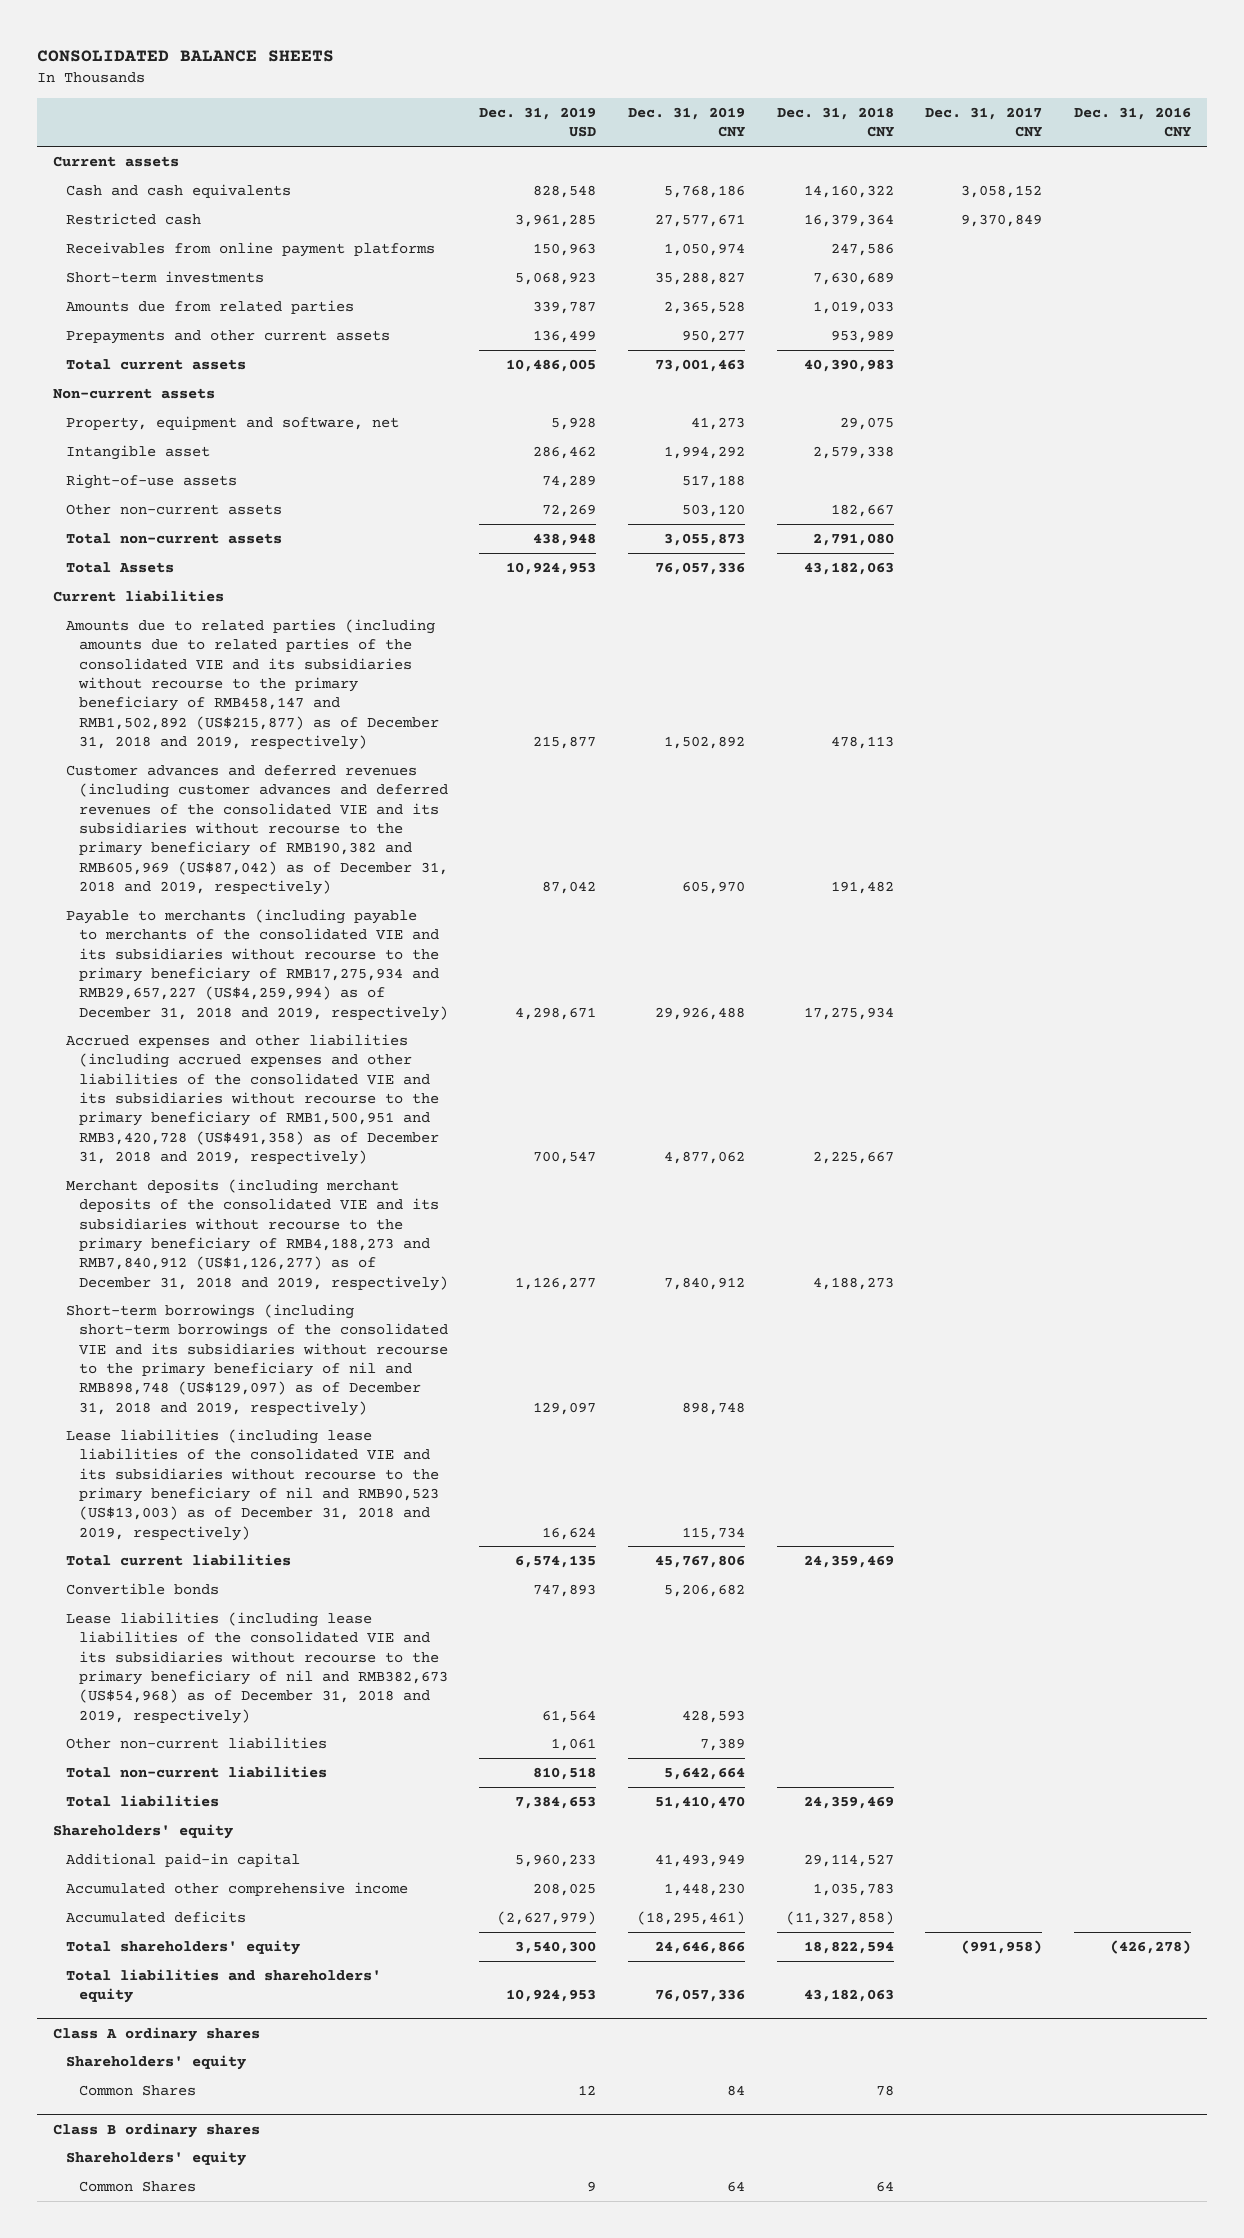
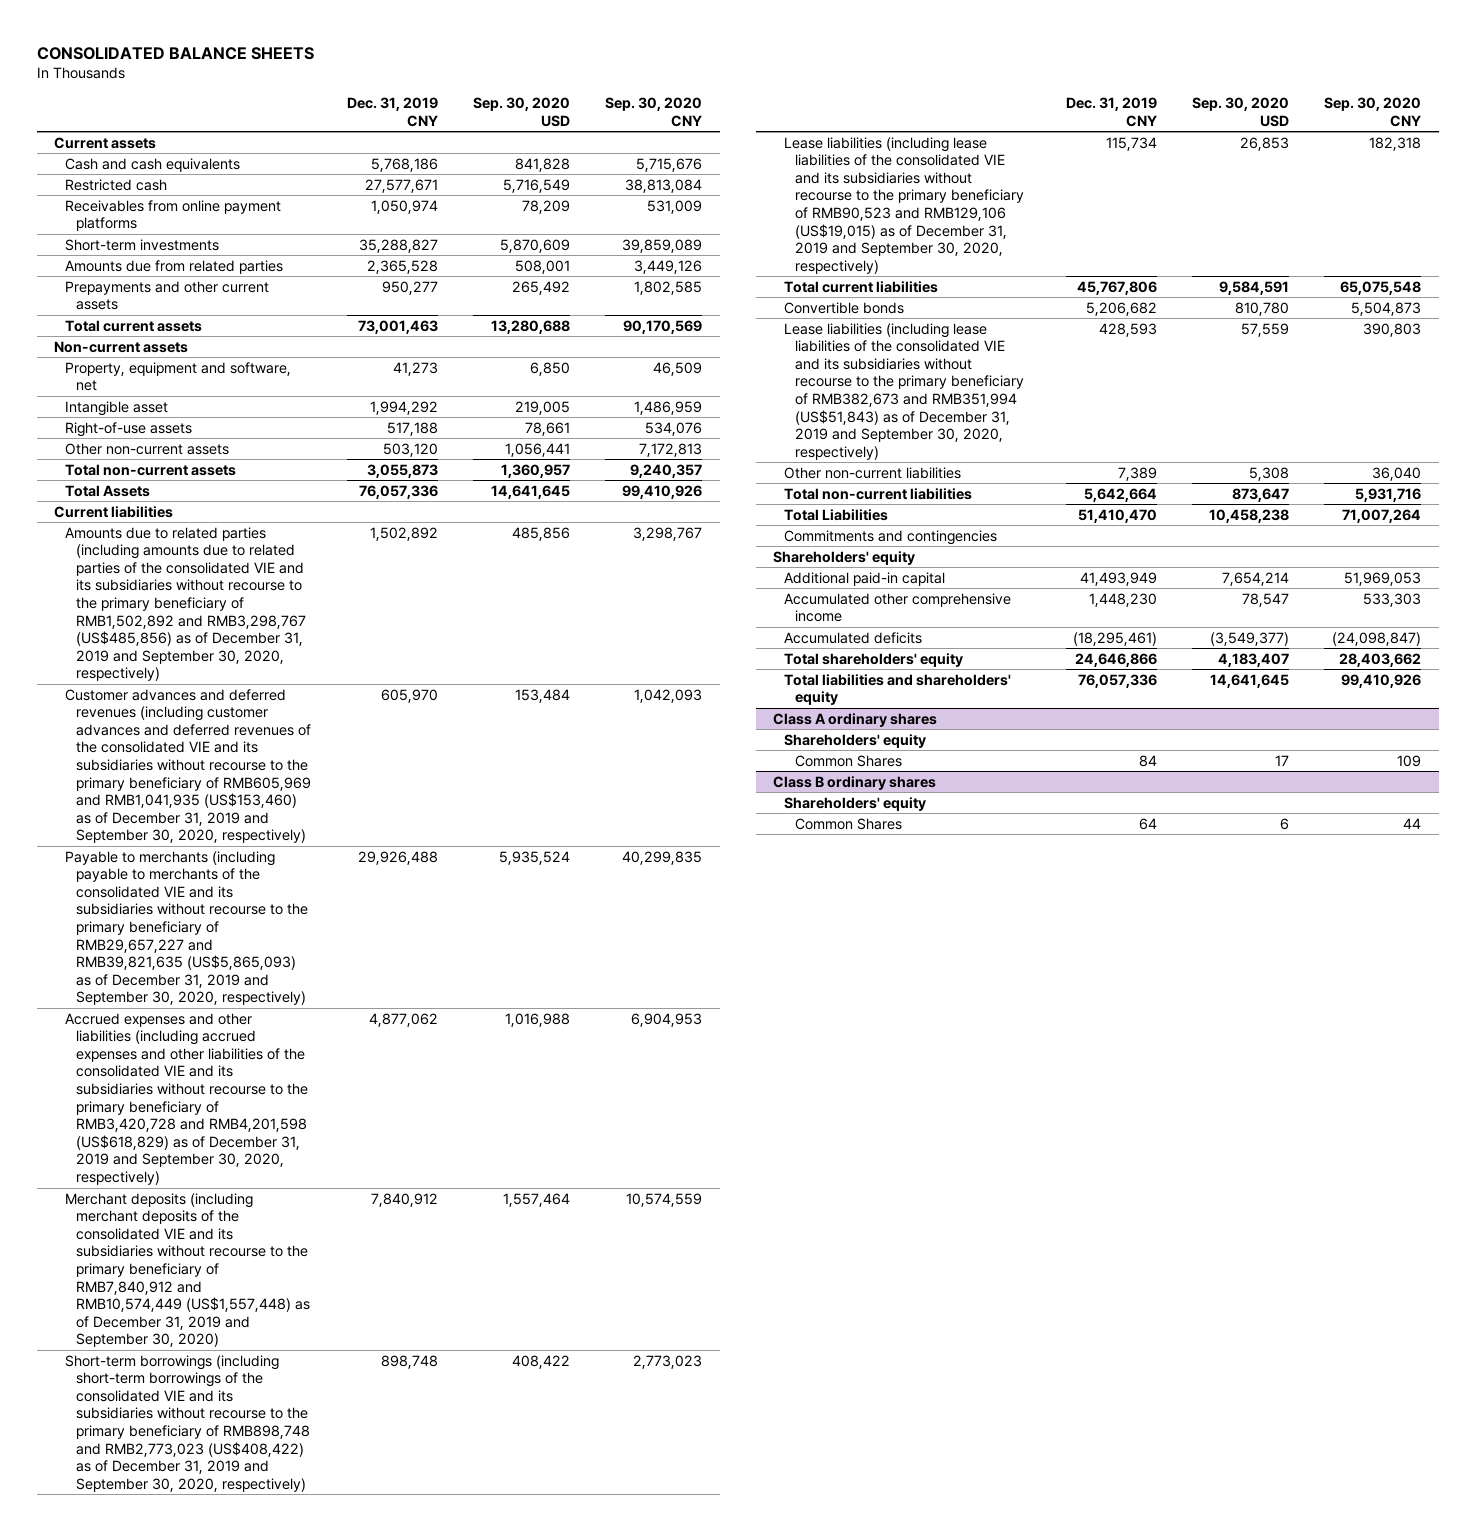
- | Dec. 31, 2019 USD | Dec. 31, 2019 CNY | Dec. 31, 2018 CNY | Dec. 31, 2017 CNY | Dec. 31, 2016 CNY
+ | Dec. 31, 2019 CNY | Sep. 30, 2020 USD | Sep. 30, 2020 CNY
- Amounts due to related parties (including amounts due to related parties of the consolidated VIE and its subsidiaries without recourse to the primary beneficiary of RMB458,147 and RMB1,502,892 (US$215,877) as of December 31, 2018 and 2019, respectively) | 215,877 | 1,502,892 | 478,113 | |
- Customer advances and deferred revenues (including customer advances and deferred revenues of the consolidated VIE and its subsidiaries without recourse to the primary beneficiary of RMB190,382 and RMB605,969 (US$87,042) as of December 31, 2018 and 2019, respectively) | 87,042 | 605,970 | 191,482 | |
- Payable to merchants (including payable to merchants of the consolidated VIE and its subsidiaries without recourse to the primary beneficiary of RMB17,275,934 and RMB29,657,227 (US$4,259,994) as of December 31, 2018 and 2019, respectively) | 4,298,671 | 29,926,488 | 17,275,934 | |
- Accrued expenses and other liabilities (including accrued expenses and other liabilities of the consolidated VIE and its subsidiaries without recourse to the primary beneficiary of RMB1,500,951 and RMB3,420,728 (US$491,358) as of December 31, 2018 and 2019, respectively) | 700,547 | 4,877,062 | 2,225,667 | |
- Merchant deposits (including merchant deposits of the consolidated VIE and its subsidiaries without recourse to the primary beneficiary of RMB4,188,273 and RMB7,840,912 (US$1,126,277) as of December 31, 2018 and 2019, respectively) | 1,126,277 | 7,840,912 | 4,188,273 | |
- Short-term borrowings (including short-term borrowings of the consolidated VIE and its subsidiaries without recourse to the primary beneficiary of nil and RMB898,748 (US$129,097) as of December 31, 2018 and 2019, respectively) | 129,097 | 898,748 | | |
- Lease liabilities (including lease liabilities of the consolidated VIE and its subsidiaries without recourse to the primary beneficiary of nil and RMB90,523 (US$13,003) as of December 31, 2018 and 2019, respectively) | 16,624 | 115,734 | | |
+ Amounts due to related parties (including amounts due to related parties of the consolidated VIE and its subsidiaries without recourse to the primary beneficiary of RMB1,502,892 and RMB3,298,767 (US$485,856) as of December 31, 2019 and September 30, 2020, respectively) | 1,502,892 | 485,856 | 3,298,767
+ Customer advances and deferred revenues (including customer advances and deferred revenues of the consolidated VIE and its subsidiaries without recourse to the primary beneficiary of RMB605,969 and RMB1,041,935 (US$153,460) as of December 31, 2019 and September 30, 2020, respectively) | 605,970 | 153,484 | 1,042,093
+ Payable to merchants (including payable to merchants of the consolidated VIE and its subsidiaries without recourse to the primary beneficiary of RMB29,657,227 and RMB39,821,635 (US$5,865,093) as of December 31, 2019 and September 30, 2020, respectively) | 29,926,488 | 5,935,524 | 40,299,835
+ Accrued expenses and other liabilities (including accrued expenses and other liabilities of the consolidated VIE and its subsidiaries without recourse to the primary beneficiary of RMB3,420,728 and RMB4,201,598 (US$618,829) as of December 31, 2019 and September 30, 2020, respectively) | 4,877,062 | 1,016,988 | 6,904,953
+ Merchant deposits (including merchant deposits of the consolidated VIE and its subsidiaries without recourse to the primary beneficiary of RMB7,840,912 and RMB10,574,449 (US$1,557,448) as of December 31, 2019 and September 30, 2020) | 7,840,912 | 1,557,464 | 10,574,559
+ Short-term borrowings (including short-term borrowings of the consolidated VIE and its subsidiaries without recourse to the primary beneficiary of RMB898,748 and RMB2,773,023 (US$408,422) as of December 31, 2019 and September 30, 2020, respectively) | 898,748 | 408,422 | 2,773,023
+ Lease liabilities (including lease liabilities of the consolidated VIE and its subsidiaries without recourse to the primary beneficiary of RMB90,523 and RMB129,106 (US$19,015) as of December 31, 2019 and September 30, 2020, respectively) | 115,734 | 26,853 | 182,318
- Lease liabilities (including lease liabilities of the consolidated VIE and its subsidiaries without recourse to the primary beneficiary of nil and RMB382,673 (US$54,968) as of December 31, 2018 and 2019, respectively) | 61,564 | 428,593 | | |
+ Lease liabilities (including lease liabilities of the consolidated VIE and its subsidiaries without recourse to the primary beneficiary of RMB382,673 and RMB351,994 (US$51,843) as of December 31, 2019 and September 30, 2020, respectively) | 428,593 | 57,559 | 390,803
- Total liabilities | 7,384,653 | 51,410,470 | 24,359,469 | |
+ Total Liabilities | 51,410,470 | 10,458,238 | 71,007,264
+ Commitments and contingencies

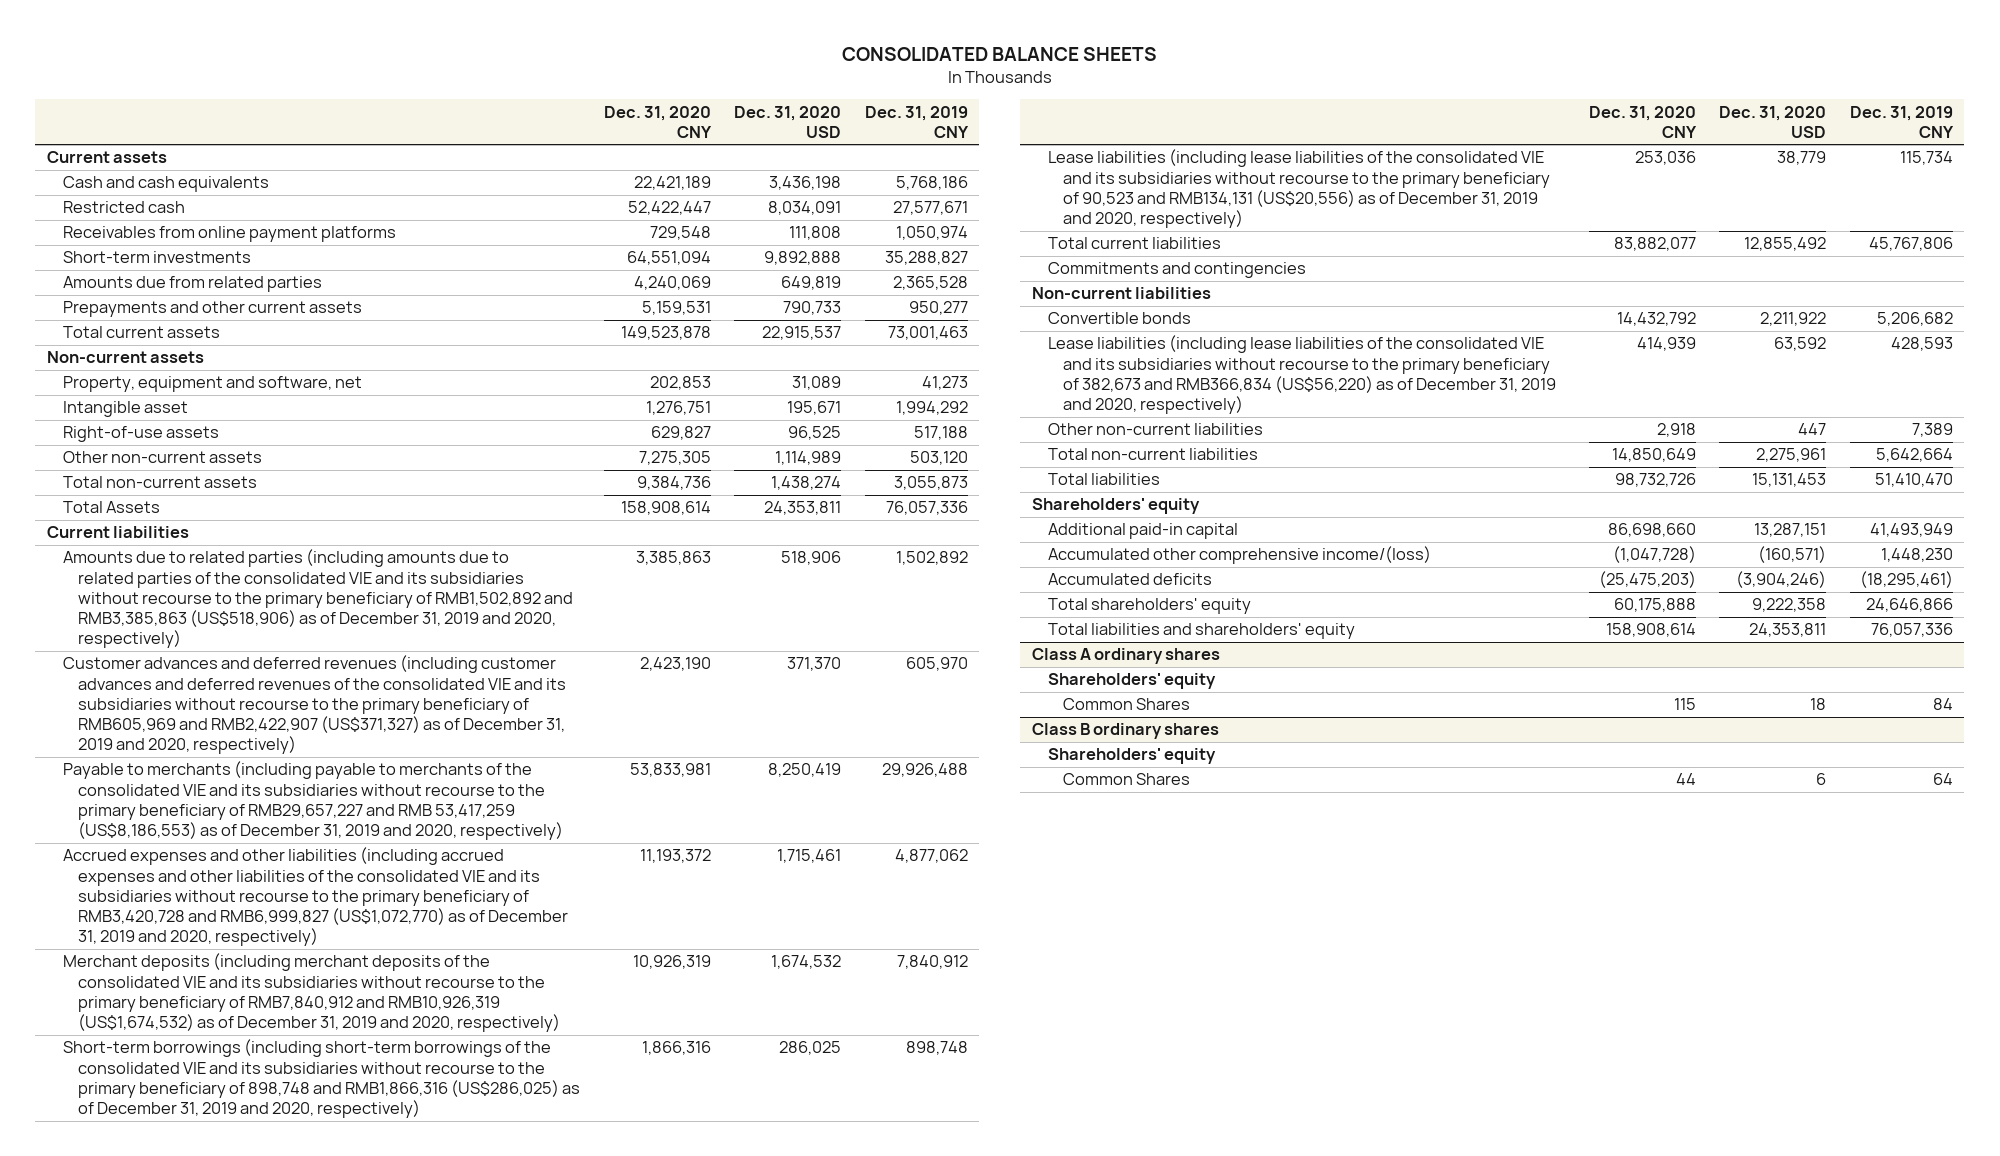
- | Dec. 31, 2019 CNY | Sep. 30, 2020 USD | Sep. 30, 2020 CNY
+ | Dec. 31, 2020 CNY | Dec. 31, 2020 USD | Dec. 31, 2019 CNY
- Amounts due to related parties (including amounts due to related parties of the consolidated VIE and its subsidiaries without recourse to the primary beneficiary of RMB1,502,892 and RMB3,298,767 (US$485,856) as of December 31, 2019 and September 30, 2020, respectively) | 1,502,892 | 485,856 | 3,298,767
- Customer advances and deferred revenues (including customer advances and deferred revenues of the consolidated VIE and its subsidiaries without recourse to the primary beneficiary of RMB605,969 and RMB1,041,935 (US$153,460) as of December 31, 2019 and September 30, 2020, respectively) | 605,970 | 153,484 | 1,042,093
- Payable to merchants (including payable to merchants of the consolidated VIE and its subsidiaries without recourse to the primary beneficiary of RMB29,657,227 and RMB39,821,635 (US$5,865,093) as of December 31, 2019 and September 30, 2020, respectively) | 29,926,488 | 5,935,524 | 40,299,835
- Accrued expenses and other liabilities (including accrued expenses and other liabilities of the consolidated VIE and its subsidiaries without recourse to the primary beneficiary of RMB3,420,728 and RMB4,201,598 (US$618,829) as of December 31, 2019 and September 30, 2020, respectively) | 4,877,062 | 1,016,988 | 6,904,953
- Merchant deposits (including merchant deposits of the consolidated VIE and its subsidiaries without recourse to the primary beneficiary of RMB7,840,912 and RMB10,574,449 (US$1,557,448) as of December 31, 2019 and September 30, 2020) | 7,840,912 | 1,557,464 | 10,574,559
- Short-term borrowings (including short-term borrowings of the consolidated VIE and its subsidiaries without recourse to the primary beneficiary of RMB898,748 and RMB2,773,023 (US$408,422) as of December 31, 2019 and September 30, 2020, respectively) | 898,748 | 408,422 | 2,773,023
- Lease liabilities (including lease liabilities of the consolidated VIE and its subsidiaries without recourse to the primary beneficiary of RMB90,523 and RMB129,106 (US$19,015) as of December 31, 2019 and September 30, 2020, respectively) | 115,734 | 26,853 | 182,318
+ Amounts due to related parties (including amounts due to related parties of the consolidated VIE and its subsidiaries without recourse to the primary beneficiary of RMB1,502,892 and RMB3,385,863 (US$518,906) as of December 31, 2019 and 2020, respectively) | 3,385,863 | 518,906 | 1,502,892
+ Customer advances and deferred revenues (including customer advances and deferred revenues of the consolidated VIE and its subsidiaries without recourse to the primary beneficiary of RMB605,969 and RMB2,422,907 (US$371,327) as of December 31, 2019 and 2020, respectively) | 2,423,190 | 371,370 | 605,970
+ Payable to merchants (including payable to merchants of the consolidated VIE and its subsidiaries without recourse to the primary beneficiary of RMB29,657,227 and RMB 53,417,259 (US$8,186,553) as of December 31, 2019 and 2020, respectively) | 53,833,981 | 8,250,419 | 29,926,488
+ Accrued expenses and other liabilities (including accrued expenses and other liabilities of the consolidated VIE and its subsidiaries without recourse to the primary beneficiary of RMB3,420,728 and RMB6,999,827 (US$1,072,770) as of December 31, 2019 and 2020, respectively) | 11,193,372 | 1,715,461 | 4,877,062
+ Merchant deposits (including merchant deposits of the consolidated VIE and its subsidiaries without recourse to the primary beneficiary of RMB7,840,912 and RMB10,926,319 (US$1,674,532) as of December 31, 2019 and 2020, respectively) | 10,926,319 | 1,674,532 | 7,840,912
+ Short-term borrowings (including short-term borrowings of the consolidated VIE and its subsidiaries without recourse to the primary beneficiary of 898,748 and RMB1,866,316 (US$286,025) as of December 31, 2019 and 2020, respectively) | 1,866,316 | 286,025 | 898,748
+ Lease liabilities (including lease liabilities of the consolidated VIE and its subsidiaries without recourse to the primary beneficiary of 90,523 and RMB134,131 (US$20,556) as of December 31, 2019 and 2020, respectively) | 253,036 | 38,779 | 115,734
moved up: Commitments and contingencies
+ Non-current liabilities
- Lease liabilities (including lease liabilities of the consolidated VIE and its subsidiaries without recourse to the primary beneficiary of RMB382,673 and RMB351,994 (US$51,843) as of December 31, 2019 and September 30, 2020, respectively) | 428,593 | 57,559 | 390,803
+ Lease liabilities (including lease liabilities of the consolidated VIE and its subsidiaries without recourse to the primary beneficiary of 382,673 and RMB366,834 (US$56,220) as of December 31, 2019 and 2020, respectively) | 414,939 | 63,592 | 428,593
- Total Liabilities | 51,410,470 | 10,458,238 | 71,007,264
+ Total liabilities | 98,732,726 | 15,131,453 | 51,410,470
- Accumulated other comprehensive income | 1,448,230 | 78,547 | 533,303
+ Accumulated other comprehensive income/(loss) | (1,047,728) | (160,571) | 1,448,230

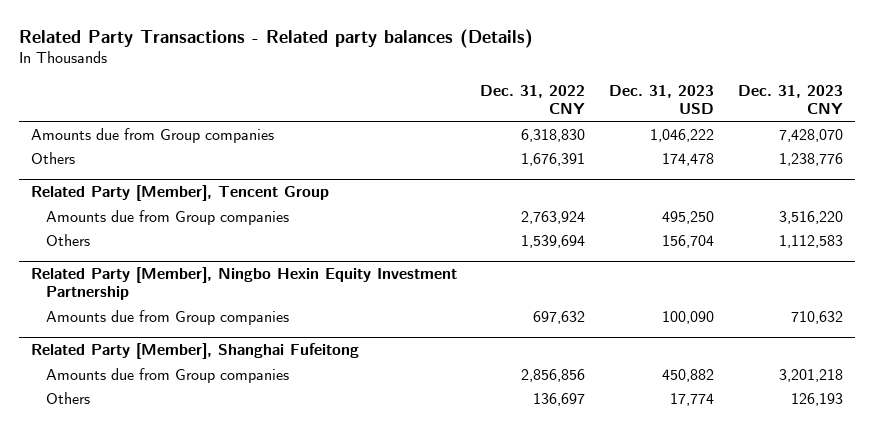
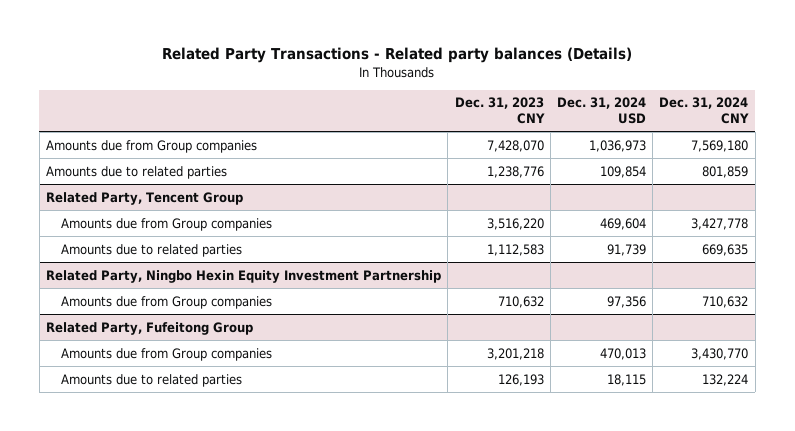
- | Dec. 31, 2022 CNY | Dec. 31, 2023 USD | Dec. 31, 2023 CNY
+ | Dec. 31, 2023 CNY | Dec. 31, 2024 USD | Dec. 31, 2024 CNY
- Others | 1,676,391 | 174,478 | 1,238,776
- Related Party [Member], Tencent Group
+ Amounts due to related parties | 1,238,776 | 109,854 | 801,859
+ Related Party, Tencent Group
- Others | 1,539,694 | 156,704 | 1,112,583
- Related Party [Member], Ningbo Hexin Equity Investment Partnership
+ Amounts due to related parties | 1,112,583 | 91,739 | 669,635
+ Related Party, Ningbo Hexin Equity Investment Partnership
- Related Party [Member], Shanghai Fufeitong
+ Related Party, Fufeitong Group
- Others | 136,697 | 17,774 | 126,193
+ Amounts due to related parties | 126,193 | 18,115 | 132,224

